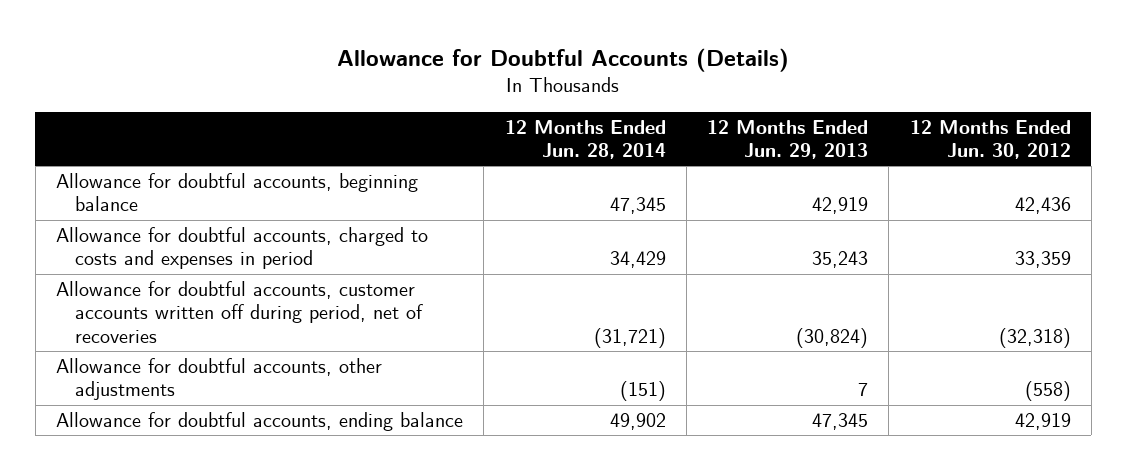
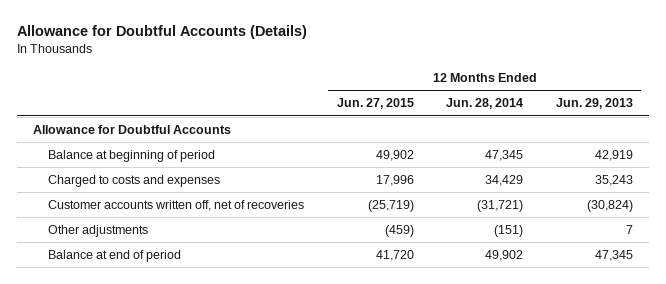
- | 12 Months Ended Jun. 28, 2014 | 12 Months Ended Jun. 29, 2013 | 12 Months Ended Jun. 30, 2012
+ | 12 Months Ended Jun. 27, 2015 | 12 Months Ended Jun. 28, 2014 | 12 Months Ended Jun. 29, 2013
- Allowance for doubtful accounts, beginning balance | 47,345 | 42,919 | 42,436
- Allowance for doubtful accounts, charged to costs and expenses in period | 34,429 | 35,243 | 33,359
- Allowance for doubtful accounts, customer accounts written off during period, net of recoveries | (31,721) | (30,824) | (32,318)
- Allowance for doubtful accounts, other adjustments | (151) | 7 | (558)
- Allowance for doubtful accounts, ending balance | 49,902 | 47,345 | 42,919
+ Allowance for Doubtful Accounts
+ Balance at beginning of period | 49,902 | 47,345 | 42,919
+ Charged to costs and expenses | 17,996 | 34,429 | 35,243
+ Customer accounts written off, net of recoveries | (25,719) | (31,721) | (30,824)
+ Other adjustments | (459) | (151) | 7
+ Balance at end of period | 41,720 | 49,902 | 47,345

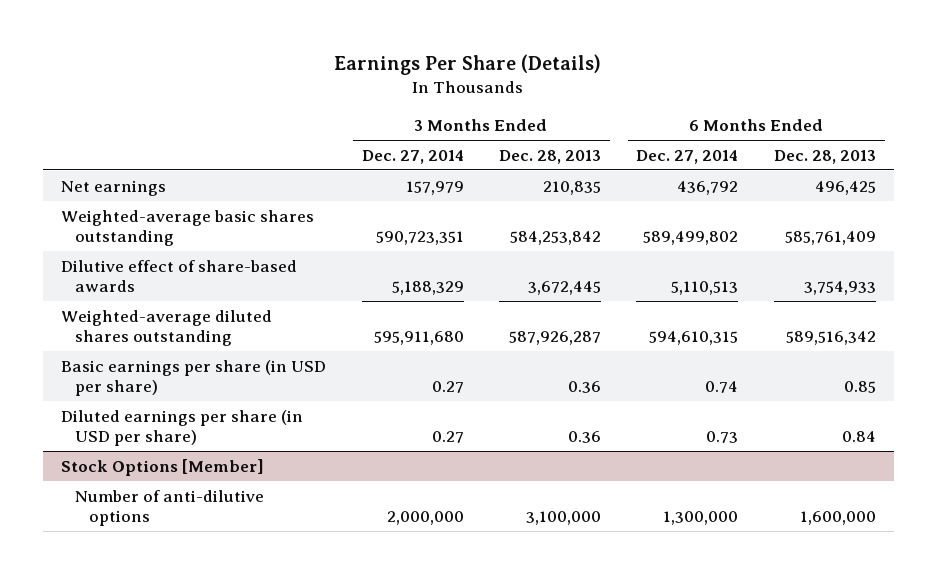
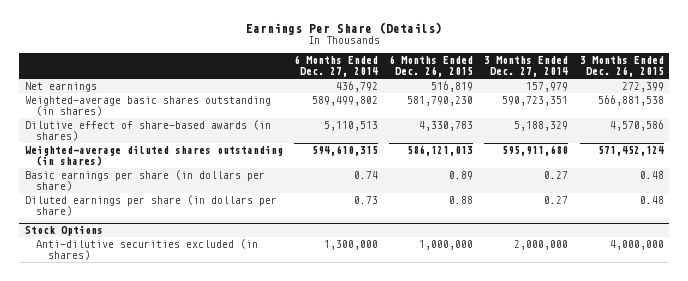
- | 3 Months Ended Dec. 27, 2014 | 3 Months Ended Dec. 28, 2013 | 6 Months Ended Dec. 27, 2014 | 6 Months Ended Dec. 28, 2013
+ | 6 Months Ended Dec. 27, 2014 | 6 Months Ended Dec. 26, 2015 | 3 Months Ended Dec. 27, 2014 | 3 Months Ended Dec. 26, 2015
- Weighted-average basic shares outstanding | 590,723,351 | 584,253,842 | 589,499,802 | 585,761,409
- Dilutive effect of share-based awards | 5,188,329 | 3,672,445 | 5,110,513 | 3,754,933
- Weighted-average diluted shares outstanding | 595,911,680 | 587,926,287 | 594,610,315 | 589,516,342
- Basic earnings per share (in USD per share) | 0.27 | 0.36 | 0.74 | 0.85
- Diluted earnings per share (in USD per share) | 0.27 | 0.36 | 0.73 | 0.84
- Stock Options [Member]
- Number of anti-dilutive options | 2,000,000 | 3,100,000 | 1,300,000 | 1,600,000
+ Weighted-average basic shares outstanding (in shares) | 589,499,802 | 581,790,230 | 590,723,351 | 566,881,538
+ Dilutive effect of share-based awards (in shares) | 5,110,513 | 4,330,783 | 5,188,329 | 4,570,586
+ Weighted-average diluted shares outstanding (in shares) | 594,610,315 | 586,121,013 | 595,911,680 | 571,452,124
+ Basic earnings per share (in dollars per share) | 0.74 | 0.89 | 0.27 | 0.48
+ Diluted earnings per share (in dollars per share) | 0.73 | 0.88 | 0.27 | 0.48
+ Stock Options
+ Anti-dilutive securities excluded (in shares) | 1,300,000 | 1,000,000 | 2,000,000 | 4,000,000

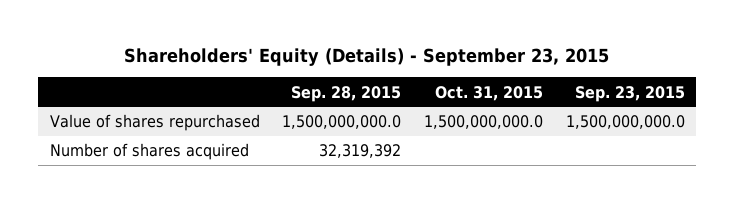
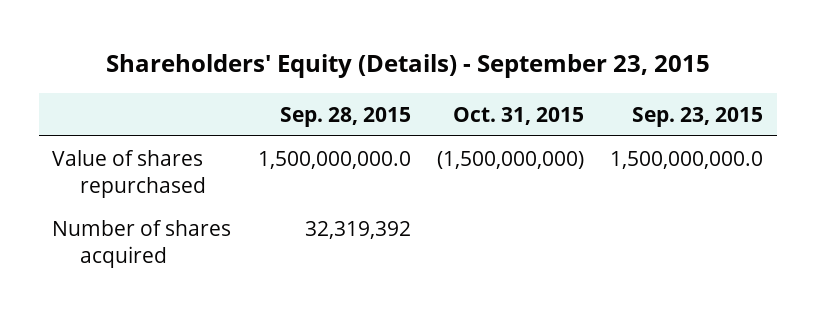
- Value of shares repurchased | 1,500,000,000.0 | 1,500,000,000.0 | 1,500,000,000.0
+ Value of shares repurchased | 1,500,000,000.0 | (1,500,000,000) | 1,500,000,000.0

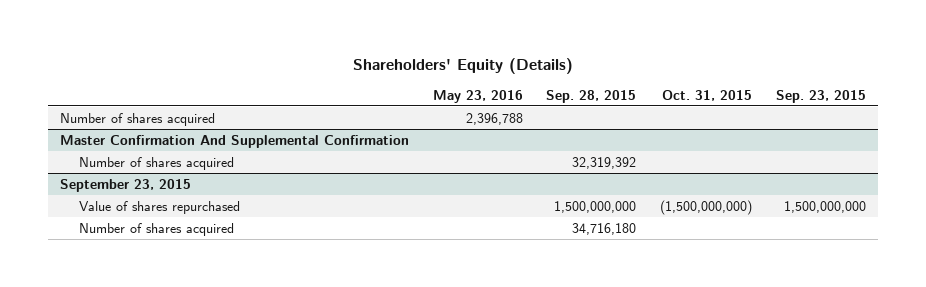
- Shareholders' Equity (Details) - September 23, 2015
+ Shareholders' Equity (Details)
- | Sep. 28, 2015 | Oct. 31, 2015 | Sep. 23, 2015
+ | May 23, 2016 | Sep. 28, 2015 | Oct. 31, 2015 | Sep. 23, 2015
- Value of shares repurchased | 1,500,000,000.0 | (1,500,000,000) | 1,500,000,000.0
+ Number of shares acquired | 2,396,788 | | |
+ Master Confirmation And Supplemental Confirmation
+ September 23, 2015
+ Value of shares repurchased | | 1,500,000,000 | (1,500,000,000) | 1,500,000,000
+ Number of shares acquired | | 34,716,180 | |

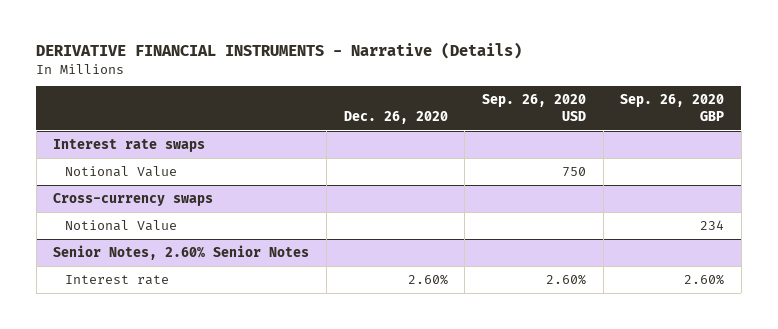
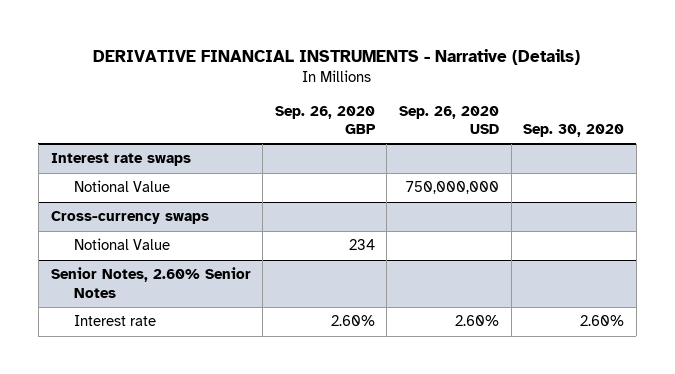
- | Dec. 26, 2020 | Sep. 26, 2020 USD | Sep. 26, 2020 GBP
+ | Sep. 26, 2020 GBP | Sep. 26, 2020 USD | Sep. 30, 2020
@ Interest rate swaps
- Notional Value | | 750 |
+ Notional Value | | 750,000,000 |

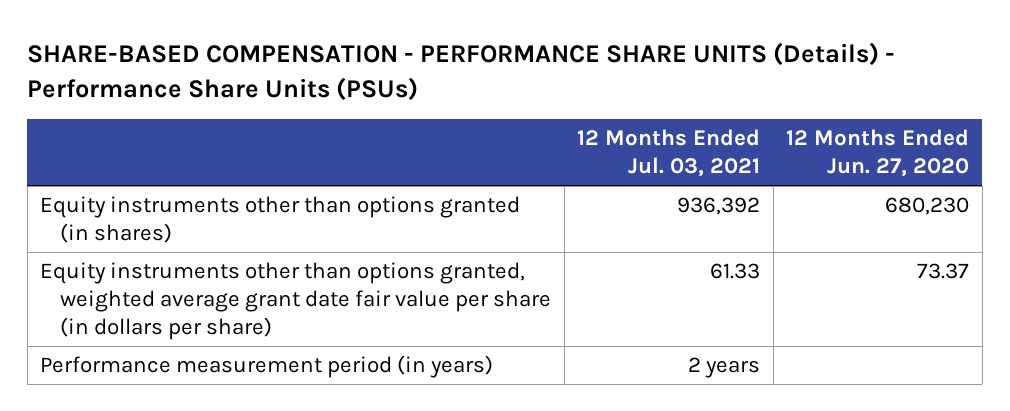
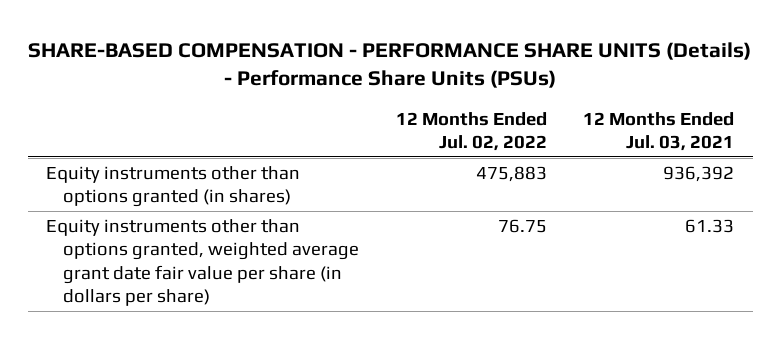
- | 12 Months Ended Jul. 03, 2021 | 12 Months Ended Jun. 27, 2020
+ | 12 Months Ended Jul. 02, 2022 | 12 Months Ended Jul. 03, 2021
- Performance measurement period (in years) | 2 years |

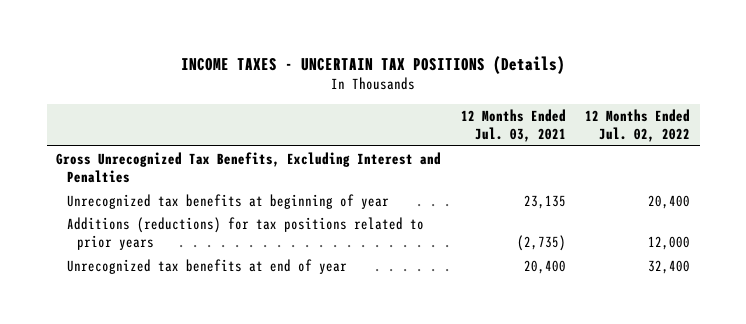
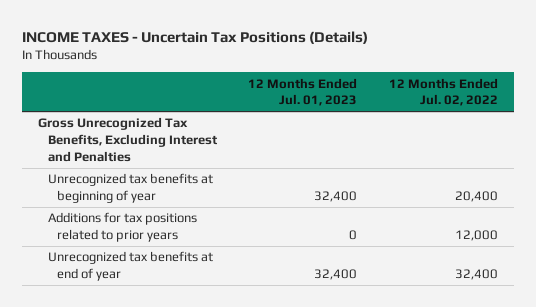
- INCOME TAXES - UNCERTAIN TAX POSITIONS (Details)
+ INCOME TAXES - Uncertain Tax Positions (Details)
- | 12 Months Ended Jul. 03, 2021 | 12 Months Ended Jul. 02, 2022
+ | 12 Months Ended Jul. 01, 2023 | 12 Months Ended Jul. 02, 2022
- Additions (reductions) for tax positions related to prior years | (2,735) | 12,000
+ Additions for tax positions related to prior years | 0 | 12,000

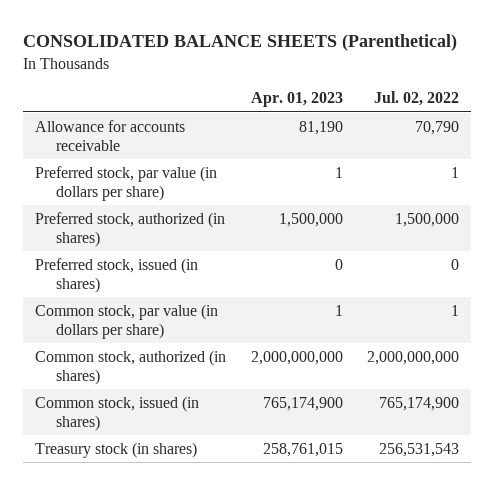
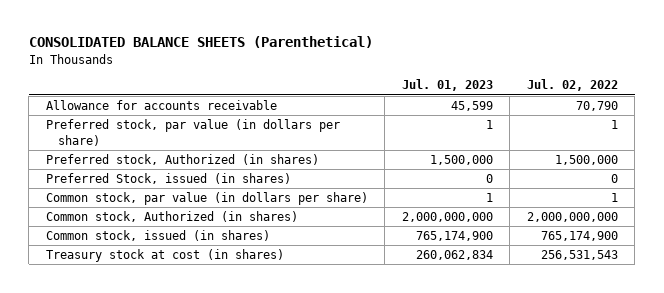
- | Apr. 01, 2023 | Jul. 02, 2022
+ | Jul. 01, 2023 | Jul. 02, 2022
- Preferred stock, authorized (in shares) | 1,500,000 | 1,500,000
- Preferred stock, issued (in shares) | 0 | 0
+ Preferred stock, Authorized (in shares) | 1,500,000 | 1,500,000
+ Preferred Stock, issued (in shares) | 0 | 0
- Common stock, authorized (in shares) | 2,000,000,000 | 2,000,000,000
+ Common stock, Authorized (in shares) | 2,000,000,000 | 2,000,000,000
- Treasury stock (in shares) | 258,761,015 | 256,531,543
+ Treasury stock at cost (in shares) | 260,062,834 | 256,531,543

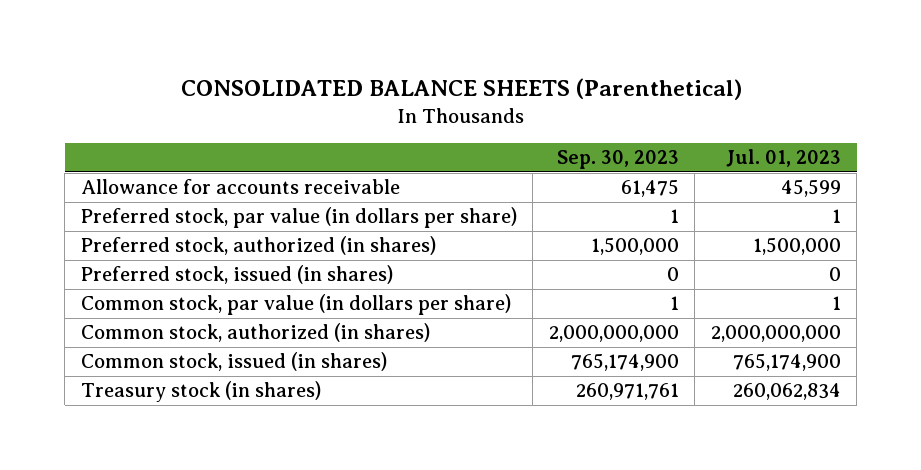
- | Jul. 01, 2023 | Jul. 02, 2022
+ | Sep. 30, 2023 | Jul. 01, 2023
- Preferred stock, Authorized (in shares) | 1,500,000 | 1,500,000
- Preferred Stock, issued (in shares) | 0 | 0
+ Preferred stock, authorized (in shares) | 1,500,000 | 1,500,000
+ Preferred stock, issued (in shares) | 0 | 0
- Common stock, Authorized (in shares) | 2,000,000,000 | 2,000,000,000
+ Common stock, authorized (in shares) | 2,000,000,000 | 2,000,000,000
- Treasury stock at cost (in shares) | 260,062,834 | 256,531,543
+ Treasury stock (in shares) | 260,971,761 | 260,062,834

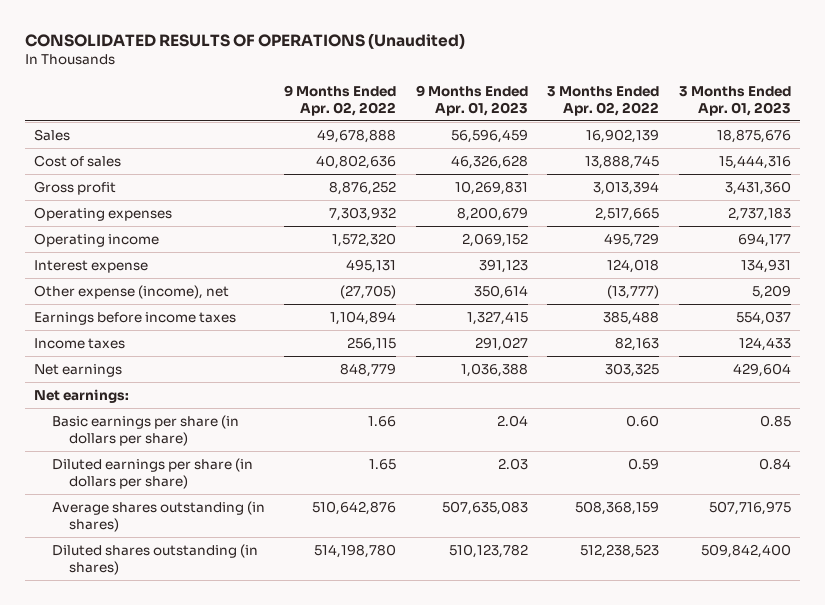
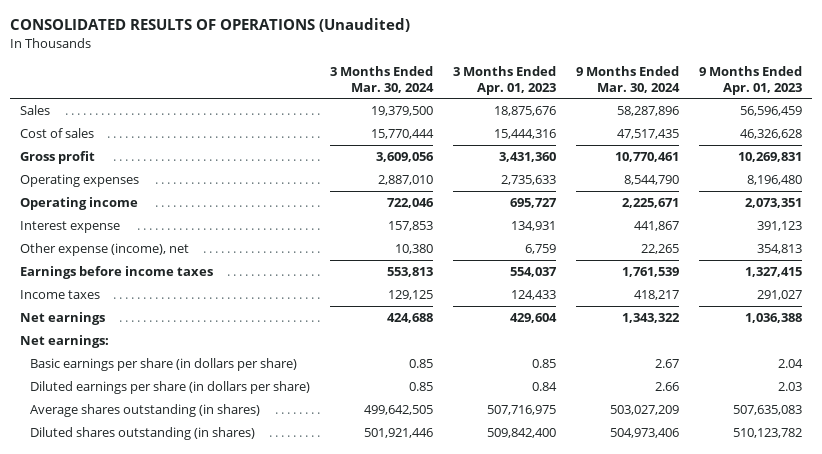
- | 9 Months Ended Apr. 02, 2022 | 9 Months Ended Apr. 01, 2023 | 3 Months Ended Apr. 02, 2022 | 3 Months Ended Apr. 01, 2023
+ | 3 Months Ended Mar. 30, 2024 | 3 Months Ended Apr. 01, 2023 | 9 Months Ended Mar. 30, 2024 | 9 Months Ended Apr. 01, 2023
- Operating expenses | 7,303,932 | 8,200,679 | 2,517,665 | 2,737,183
- Operating income | 1,572,320 | 2,069,152 | 495,729 | 694,177
+ Operating expenses | 2,887,010 | 2,735,633 | 8,544,790 | 8,196,480
+ Operating income | 722,046 | 695,727 | 2,225,671 | 2,073,351
- Other expense (income), net | (27,705) | 350,614 | (13,777) | 5,209
+ Other expense (income), net | 10,380 | 6,759 | 22,265 | 354,813

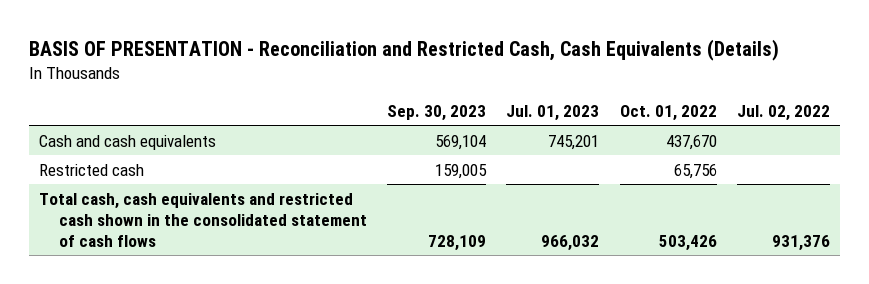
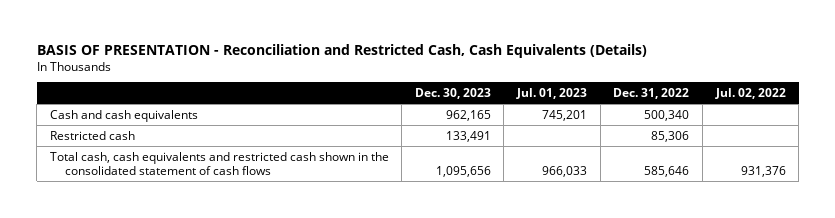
- | Sep. 30, 2023 | Jul. 01, 2023 | Oct. 01, 2022 | Jul. 02, 2022
+ | Dec. 30, 2023 | Jul. 01, 2023 | Dec. 31, 2022 | Jul. 02, 2022
- Total cash, cash equivalents and restricted cash shown in the consolidated statement of cash flows | 728,109 | 966,032 | 503,426 | 931,376
+ Total cash, cash equivalents and restricted cash shown in the consolidated statement of cash flows | 1,095,656 | 966,033 | 585,646 | 931,376

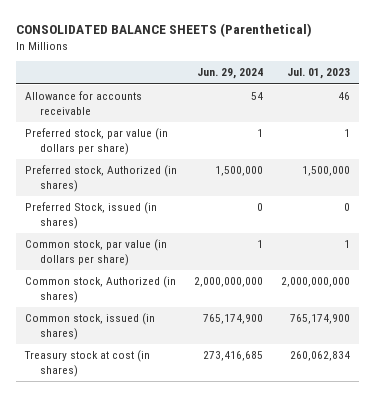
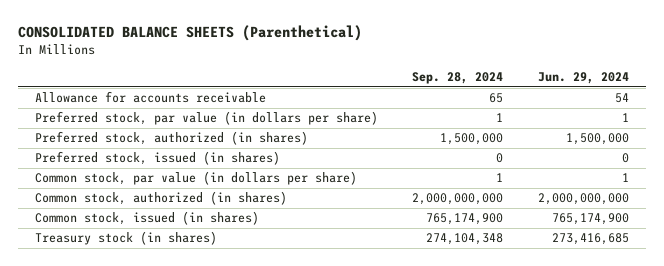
- | Jun. 29, 2024 | Jul. 01, 2023
+ | Sep. 28, 2024 | Jun. 29, 2024
- Preferred stock, Authorized (in shares) | 1,500,000 | 1,500,000
- Preferred Stock, issued (in shares) | 0 | 0
+ Preferred stock, authorized (in shares) | 1,500,000 | 1,500,000
+ Preferred stock, issued (in shares) | 0 | 0
- Common stock, Authorized (in shares) | 2,000,000,000 | 2,000,000,000
+ Common stock, authorized (in shares) | 2,000,000,000 | 2,000,000,000
- Treasury stock at cost (in shares) | 273,416,685 | 260,062,834
+ Treasury stock (in shares) | 274,104,348 | 273,416,685

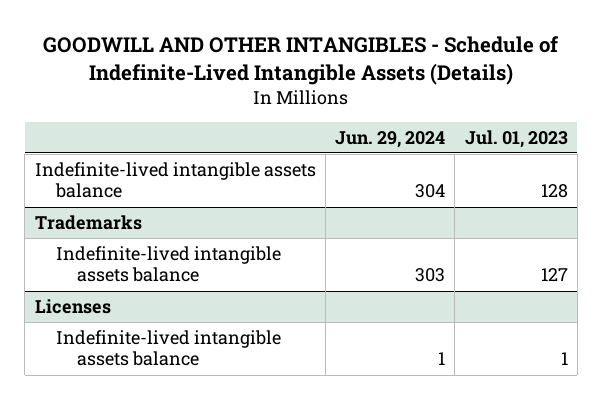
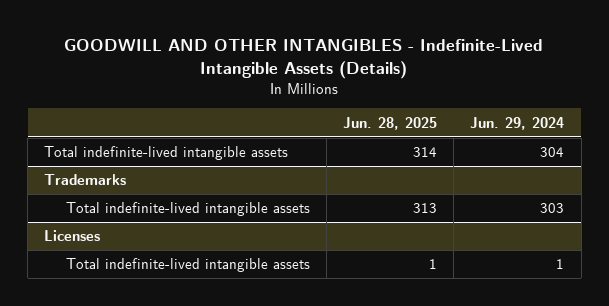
- GOODWILL AND OTHER INTANGIBLES - Schedule of Indefinite-Lived Intangible Assets (Details)
+ GOODWILL AND OTHER INTANGIBLES - Indefinite-Lived Intangible Assets (Details)
- | Jun. 29, 2024 | Jul. 01, 2023
+ | Jun. 28, 2025 | Jun. 29, 2024
- Indefinite-lived intangible assets balance | 304 | 128
+ Total indefinite-lived intangible assets | 314 | 304
@ Trademarks
- Indefinite-lived intangible assets balance | 303 | 127
+ Total indefinite-lived intangible assets | 313 | 303
@ Licenses
- Indefinite-lived intangible assets balance | 1 | 1
+ Total indefinite-lived intangible assets | 1 | 1

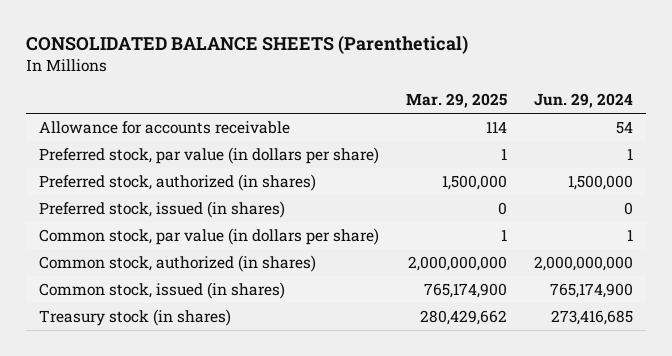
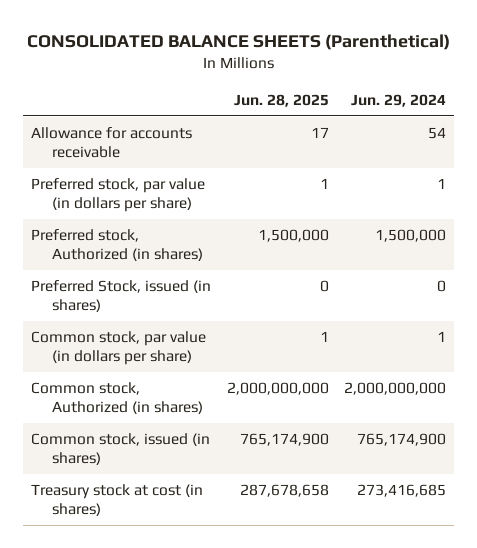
- | Mar. 29, 2025 | Jun. 29, 2024
+ | Jun. 28, 2025 | Jun. 29, 2024
- Preferred stock, authorized (in shares) | 1,500,000 | 1,500,000
- Preferred stock, issued (in shares) | 0 | 0
+ Preferred stock, Authorized (in shares) | 1,500,000 | 1,500,000
+ Preferred Stock, issued (in shares) | 0 | 0
- Common stock, authorized (in shares) | 2,000,000,000 | 2,000,000,000
+ Common stock, Authorized (in shares) | 2,000,000,000 | 2,000,000,000
- Treasury stock (in shares) | 280,429,662 | 273,416,685
+ Treasury stock at cost (in shares) | 287,678,658 | 273,416,685

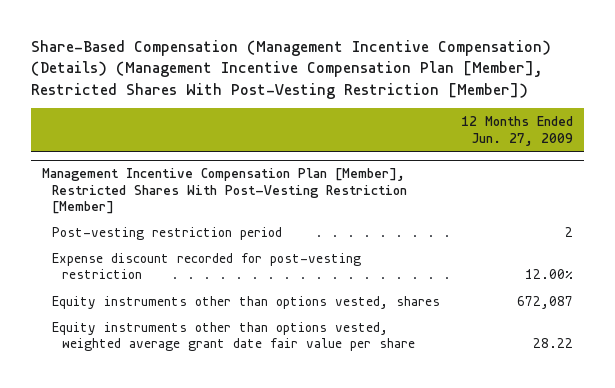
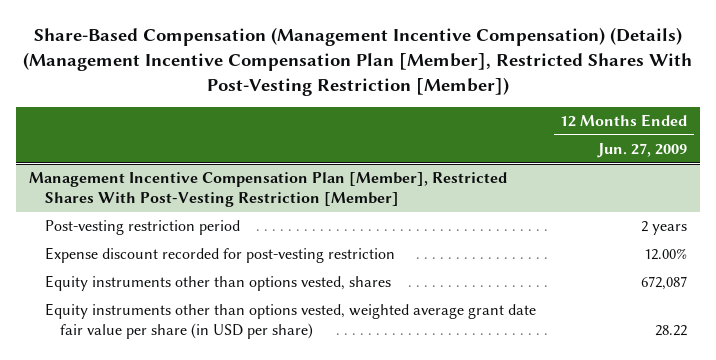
@ Management Incentive Compensation Plan [Member], Restricted Shares With Post-Vesting Restriction [Member]
- Post-vesting restriction period | 2
+ Post-vesting restriction period | 2 years
- Equity instruments other than options vested, weighted average grant date fair value per share | 28.22
+ Equity instruments other than options vested, weighted average grant date fair value per share (in USD per share) | 28.22

